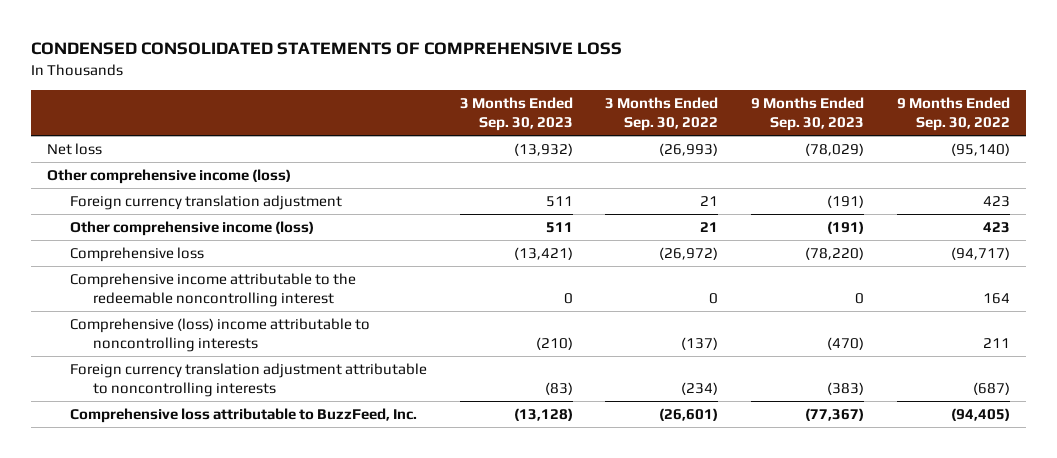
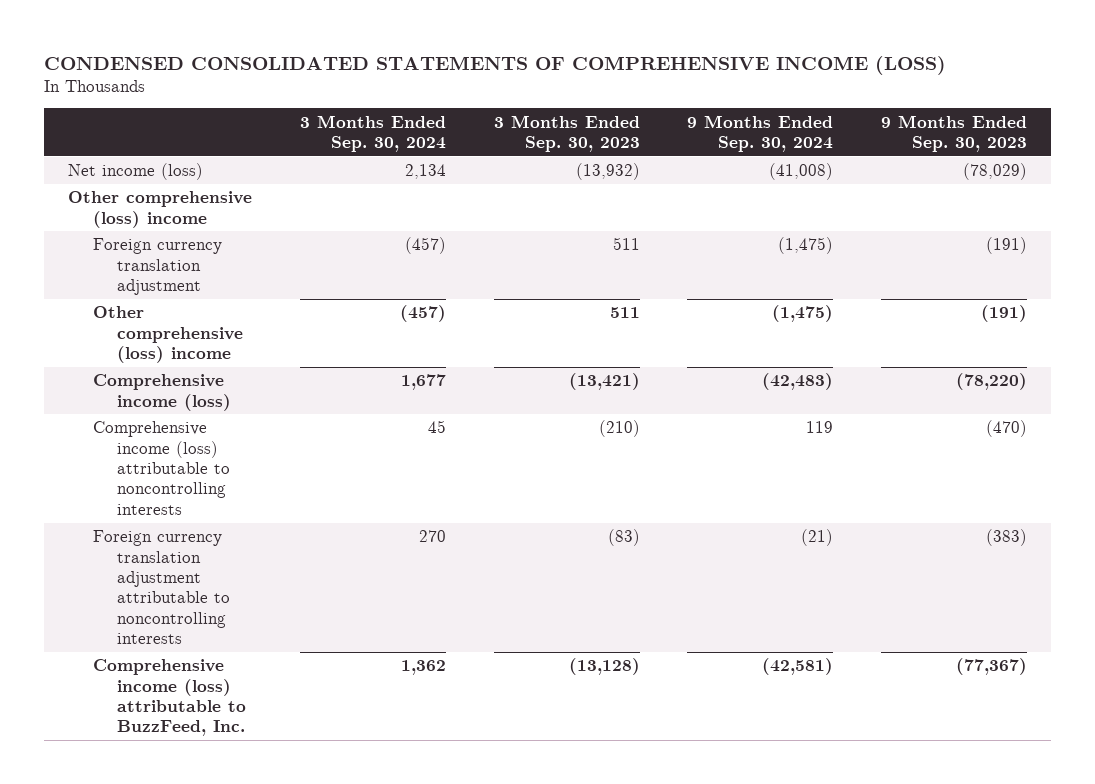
- CONDENSED CONSOLIDATED STATEMENTS OF COMPREHENSIVE LOSS
+ CONDENSED CONSOLIDATED STATEMENTS OF COMPREHENSIVE INCOME (LOSS)
- | 3 Months Ended Sep. 30, 2023 | 3 Months Ended Sep. 30, 2022 | 9 Months Ended Sep. 30, 2023 | 9 Months Ended Sep. 30, 2022
+ | 3 Months Ended Sep. 30, 2024 | 3 Months Ended Sep. 30, 2023 | 9 Months Ended Sep. 30, 2024 | 9 Months Ended Sep. 30, 2023
- Net loss | (13,932) | (26,993) | (78,029) | (95,140)
- Other comprehensive income (loss)
+ Net income (loss) | 2,134 | (13,932) | (41,008) | (78,029)
+ Other comprehensive (loss) income
- Other comprehensive income (loss) | 511 | 21 | (191) | 423
- Comprehensive loss | (13,421) | (26,972) | (78,220) | (94,717)
- Comprehensive income attributable to the redeemable noncontrolling interest | 0 | 0 | 0 | 164
- Comprehensive (loss) income attributable to noncontrolling interests | (210) | (137) | (470) | 211
+ Other comprehensive (loss) income | (457) | 511 | (1,475) | (191)
+ Comprehensive income (loss) | 1,677 | (13,421) | (42,483) | (78,220)
+ Comprehensive income (loss) attributable to noncontrolling interests | 45 | (210) | 119 | (470)
- Comprehensive loss attributable to BuzzFeed, Inc. | (13,128) | (26,601) | (77,367) | (94,405)
+ Comprehensive income (loss) attributable to BuzzFeed, Inc. | 1,362 | (13,128) | (42,581) | (77,367)

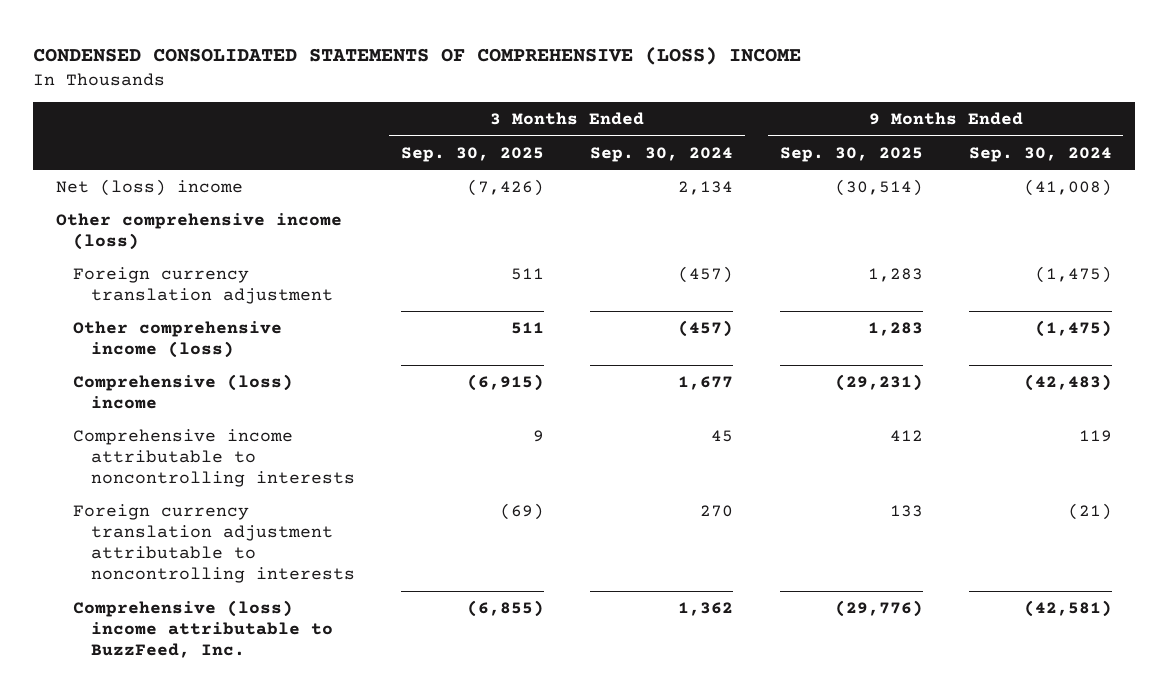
- CONDENSED CONSOLIDATED STATEMENTS OF COMPREHENSIVE INCOME (LOSS)
+ CONDENSED CONSOLIDATED STATEMENTS OF COMPREHENSIVE (LOSS) INCOME
- | 3 Months Ended Sep. 30, 2024 | 3 Months Ended Sep. 30, 2023 | 9 Months Ended Sep. 30, 2024 | 9 Months Ended Sep. 30, 2023
+ | 3 Months Ended Sep. 30, 2025 | 3 Months Ended Sep. 30, 2024 | 9 Months Ended Sep. 30, 2025 | 9 Months Ended Sep. 30, 2024
- Net income (loss) | 2,134 | (13,932) | (41,008) | (78,029)
- Other comprehensive (loss) income
+ Net (loss) income | (7,426) | 2,134 | (30,514) | (41,008)
+ Other comprehensive income (loss)
- Other comprehensive (loss) income | (457) | 511 | (1,475) | (191)
- Comprehensive income (loss) | 1,677 | (13,421) | (42,483) | (78,220)
- Comprehensive income (loss) attributable to noncontrolling interests | 45 | (210) | 119 | (470)
+ Other comprehensive income (loss) | 511 | (457) | 1,283 | (1,475)
+ Comprehensive (loss) income | (6,915) | 1,677 | (29,231) | (42,483)
+ Comprehensive income attributable to noncontrolling interests | 9 | 45 | 412 | 119
- Comprehensive income (loss) attributable to BuzzFeed, Inc. | 1,362 | (13,128) | (42,581) | (77,367)
+ Comprehensive (loss) income attributable to BuzzFeed, Inc. | (6,855) | 1,362 | (29,776) | (42,581)

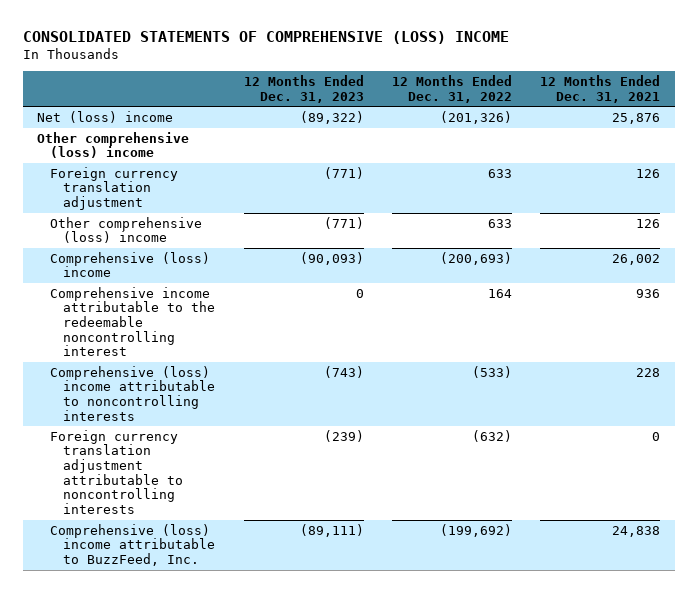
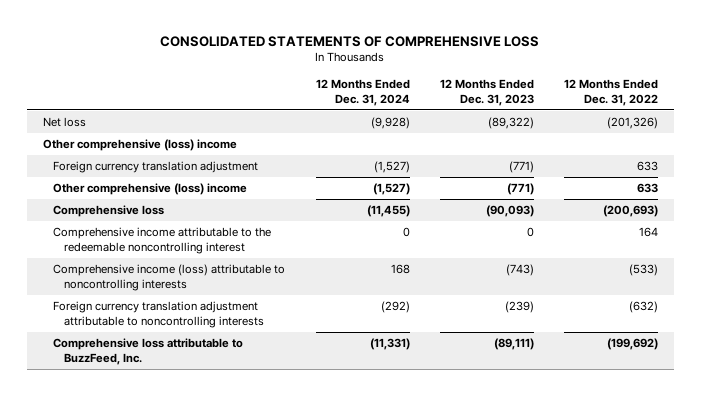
- CONSOLIDATED STATEMENTS OF COMPREHENSIVE (LOSS) INCOME
+ CONSOLIDATED STATEMENTS OF COMPREHENSIVE LOSS
- | 12 Months Ended Dec. 31, 2023 | 12 Months Ended Dec. 31, 2022 | 12 Months Ended Dec. 31, 2021
+ | 12 Months Ended Dec. 31, 2024 | 12 Months Ended Dec. 31, 2023 | 12 Months Ended Dec. 31, 2022
- Net (loss) income | (89,322) | (201,326) | 25,876
+ Net loss | (9,928) | (89,322) | (201,326)
- Comprehensive (loss) income | (90,093) | (200,693) | 26,002
+ Comprehensive loss | (11,455) | (90,093) | (200,693)
- Comprehensive (loss) income attributable to noncontrolling interests | (743) | (533) | 228
+ Comprehensive income (loss) attributable to noncontrolling interests | 168 | (743) | (533)
- Comprehensive (loss) income attributable to BuzzFeed, Inc. | (89,111) | (199,692) | 24,838
+ Comprehensive loss attributable to BuzzFeed, Inc. | (11,331) | (89,111) | (199,692)

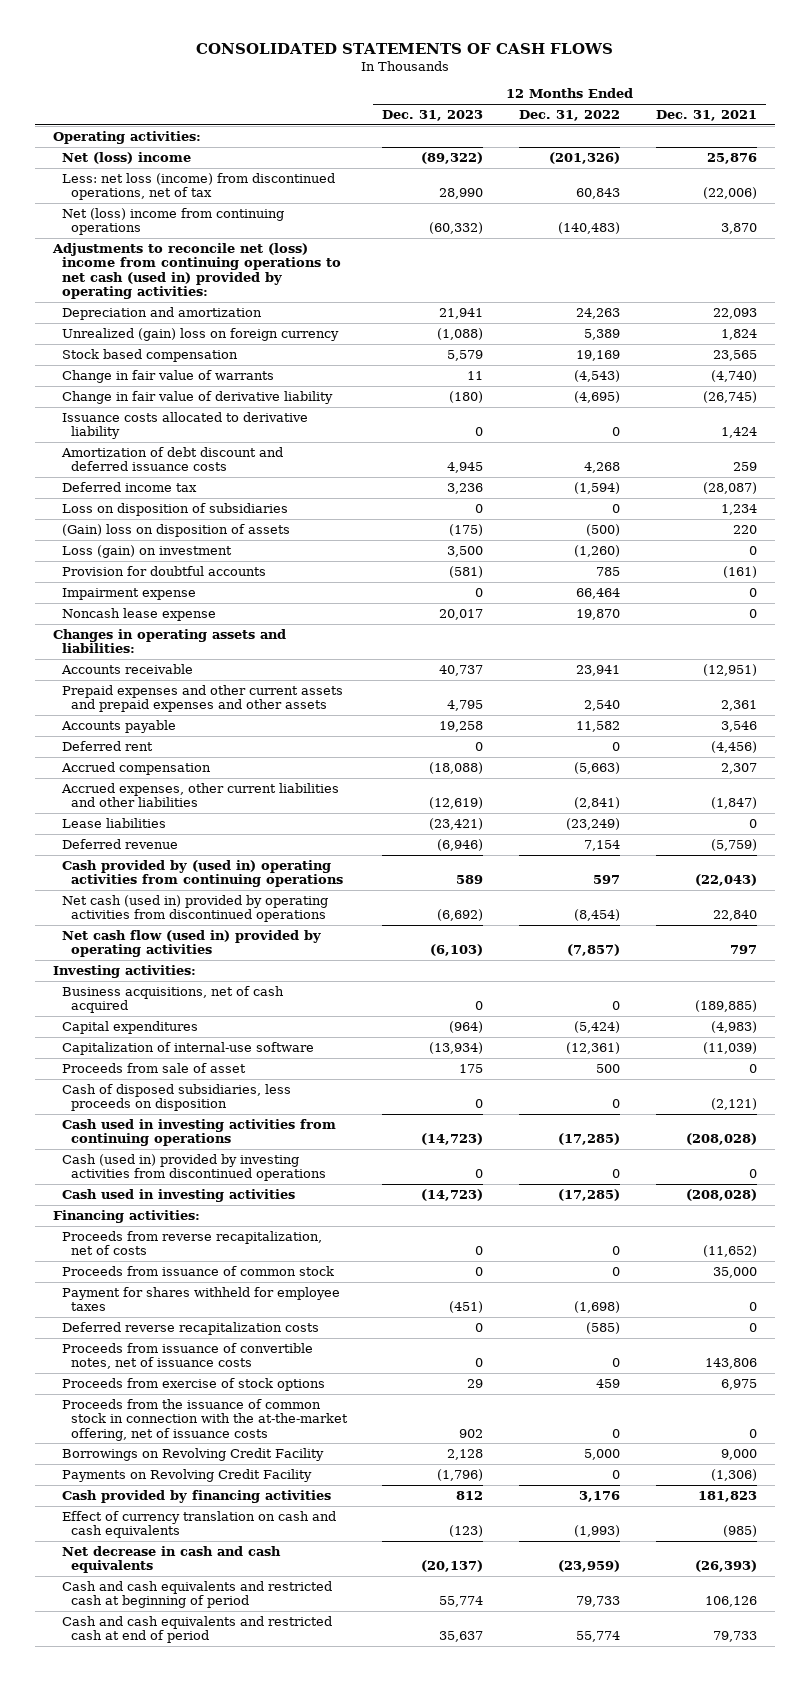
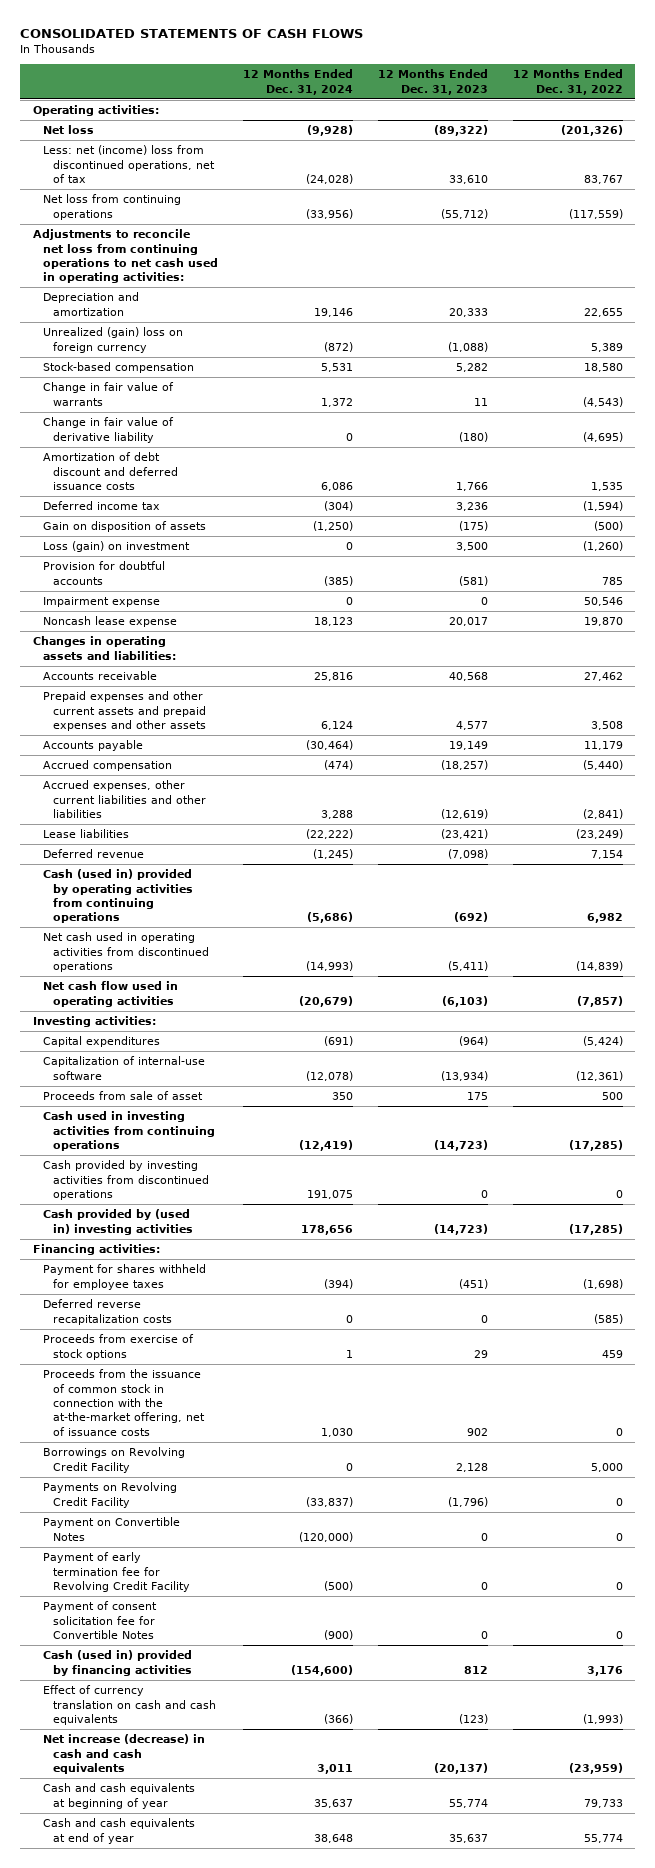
- | 12 Months Ended Dec. 31, 2023 | 12 Months Ended Dec. 31, 2022 | 12 Months Ended Dec. 31, 2021
+ | 12 Months Ended Dec. 31, 2024 | 12 Months Ended Dec. 31, 2023 | 12 Months Ended Dec. 31, 2022
- Net (loss) income | (89,322) | (201,326) | 25,876
- Less: net loss (income) from discontinued operations, net of tax | 28,990 | 60,843 | (22,006)
- Net (loss) income from continuing operations | (60,332) | (140,483) | 3,870
- Adjustments to reconcile net (loss) income from continuing operations to net cash (used in) provided by operating activities:
- Depreciation and amortization | 21,941 | 24,263 | 22,093
+ Net loss | (9,928) | (89,322) | (201,326)
+ Less: net (income) loss from discontinued operations, net of tax | (24,028) | 33,610 | 83,767
+ Net loss from continuing operations | (33,956) | (55,712) | (117,559)
+ Adjustments to reconcile net loss from continuing operations to net cash used in operating activities:
+ Depreciation and amortization | 19,146 | 20,333 | 22,655
- Stock based compensation | 5,579 | 19,169 | 23,565
+ Stock-based compensation | 5,531 | 5,282 | 18,580
- Issuance costs allocated to derivative liability | 0 | 0 | 1,424
- Amortization of debt discount and deferred issuance costs | 4,945 | 4,268 | 259
+ Amortization of debt discount and deferred issuance costs | 6,086 | 1,766 | 1,535
- Loss on disposition of subsidiaries | 0 | 0 | 1,234
- (Gain) loss on disposition of assets | (175) | (500) | 220
+ Gain on disposition of assets | (1,250) | (175) | (500)
- Impairment expense | 0 | 66,464 | 0
+ Impairment expense | 0 | 0 | 50,546
- Accounts receivable | 40,737 | 23,941 | (12,951)
- Prepaid expenses and other current assets and prepaid expenses and other assets | 4,795 | 2,540 | 2,361
- Accounts payable | 19,258 | 11,582 | 3,546
- Deferred rent | 0 | 0 | (4,456)
- Accrued compensation | (18,088) | (5,663) | 2,307
+ Accounts receivable | 25,816 | 40,568 | 27,462
+ Prepaid expenses and other current assets and prepaid expenses and other assets | 6,124 | 4,577 | 3,508
+ Accounts payable | (30,464) | 19,149 | 11,179
+ Accrued compensation | (474) | (18,257) | (5,440)
- Deferred revenue | (6,946) | 7,154 | (5,759)
- Cash provided by (used in) operating activities from continuing operations | 589 | 597 | (22,043)
- Net cash (used in) provided by operating activities from discontinued operations | (6,692) | (8,454) | 22,840
- Net cash flow (used in) provided by operating activities | (6,103) | (7,857) | 797
+ Deferred revenue | (1,245) | (7,098) | 7,154
+ Cash (used in) provided by operating activities from continuing operations | (5,686) | (692) | 6,982
+ Net cash used in operating activities from discontinued operations | (14,993) | (5,411) | (14,839)
+ Net cash flow used in operating activities | (20,679) | (6,103) | (7,857)
- Business acquisitions, net of cash acquired | 0 | 0 | (189,885)
- Cash of disposed subsidiaries, less proceeds on disposition | 0 | 0 | (2,121)
- Cash (used in) provided by investing activities from discontinued operations | 0 | 0 | 0
- Cash used in investing activities | (14,723) | (17,285) | (208,028)
+ Cash provided by investing activities from discontinued operations | 191,075 | 0 | 0
+ Cash provided by (used in) investing activities | 178,656 | (14,723) | (17,285)
- Proceeds from reverse recapitalization, net of costs | 0 | 0 | (11,652)
- Proceeds from issuance of common stock | 0 | 0 | 35,000
- Proceeds from issuance of convertible notes, net of issuance costs | 0 | 0 | 143,806
- Cash provided by financing activities | 812 | 3,176 | 181,823
+ Payment on Convertible Notes | (120,000) | 0 | 0
+ Payment of early termination fee for Revolving Credit Facility | (500) | 0 | 0
+ Payment of consent solicitation fee for Convertible Notes | (900) | 0 | 0
+ Cash (used in) provided by financing activities | (154,600) | 812 | 3,176
- Net decrease in cash and cash equivalents | (20,137) | (23,959) | (26,393)
- Cash and cash equivalents and restricted cash at beginning of period | 55,774 | 79,733 | 106,126
- Cash and cash equivalents and restricted cash at end of period | 35,637 | 55,774 | 79,733
+ Net increase (decrease) in cash and cash equivalents | 3,011 | (20,137) | (23,959)
+ Cash and cash equivalents at beginning of year | 35,637 | 55,774 | 79,733
+ Cash and cash equivalents at end of year | 38,648 | 35,637 | 55,774

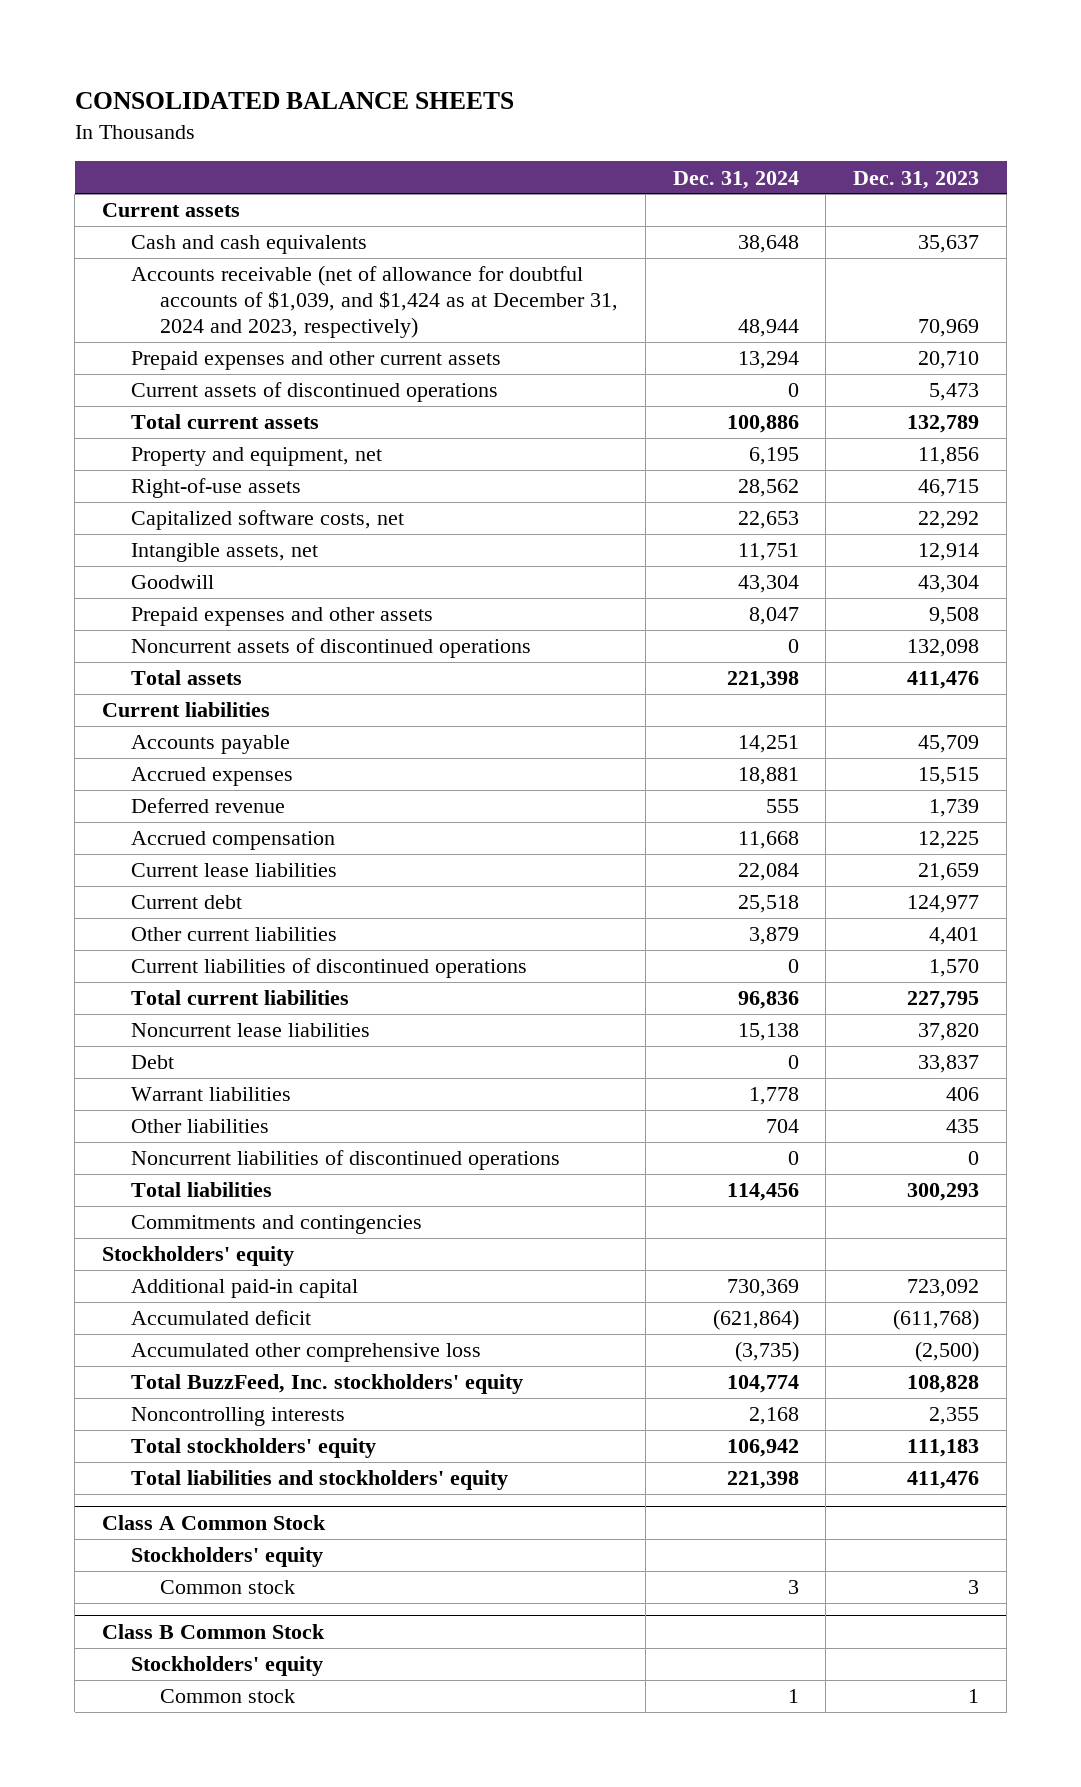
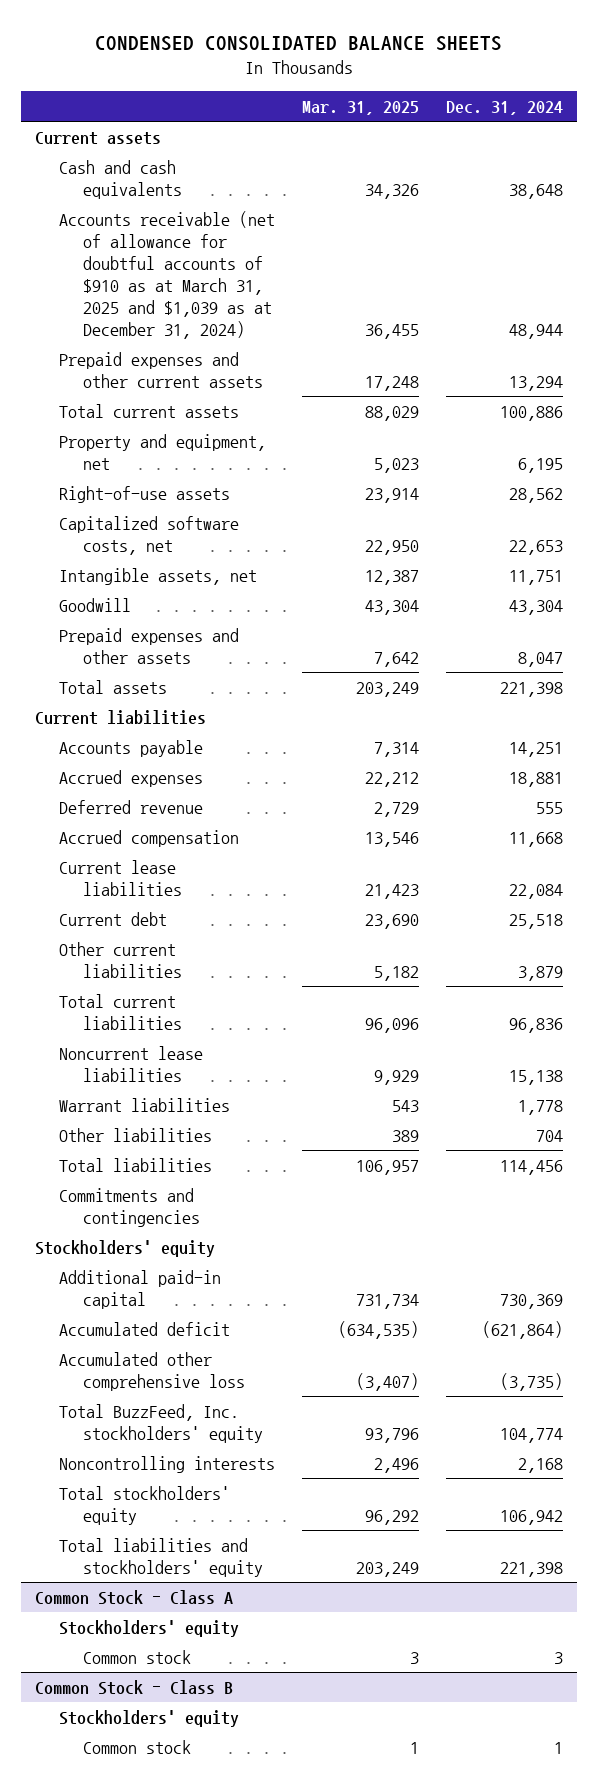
- CONSOLIDATED BALANCE SHEETS
+ CONDENSED CONSOLIDATED BALANCE SHEETS
- | Dec. 31, 2024 | Dec. 31, 2023
+ | Mar. 31, 2025 | Dec. 31, 2024
- Accounts receivable (net of allowance for doubtful accounts of $1,039, and $1,424 as at December 31, 2024 and 2023, respectively) | 48,944 | 70,969
+ Accounts receivable (net of allowance for doubtful accounts of $910 as at March 31, 2025 and $1,039 as at December 31, 2024) | 36,455 | 48,944
- Current assets of discontinued operations | 0 | 5,473
- Noncurrent assets of discontinued operations | 0 | 132,098
- Current liabilities of discontinued operations | 0 | 1,570
- Debt | 0 | 33,837
- Noncurrent liabilities of discontinued operations | 0 | 0
- Class A Common Stock
+ Common Stock - Class A
- Class B Common Stock
+ Common Stock - Class B

